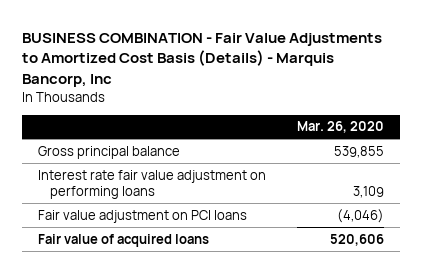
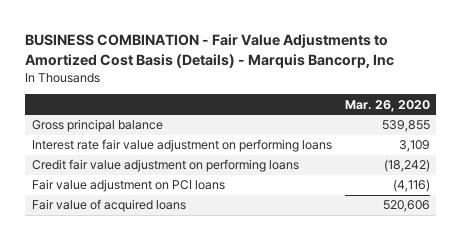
- Fair value adjustment on PCI loans | (4,046)
+ Credit fair value adjustment on performing loans | (18,242)
+ Fair value adjustment on PCI loans | (4,116)

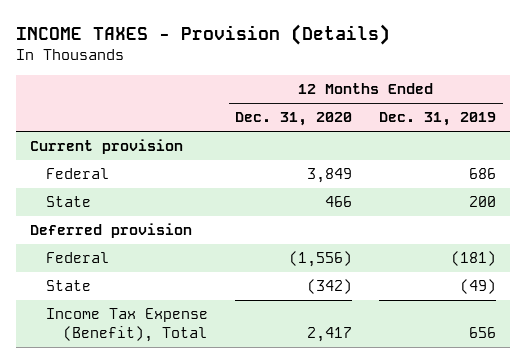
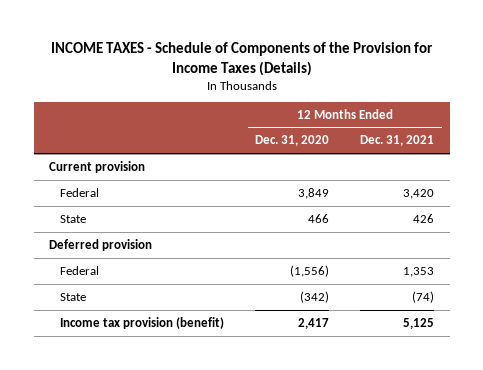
- INCOME TAXES - Provision (Details)
+ INCOME TAXES - Schedule of Components of the Provision for Income Taxes (Details)
- | 12 Months Ended Dec. 31, 2020 | 12 Months Ended Dec. 31, 2019
+ | 12 Months Ended Dec. 31, 2020 | 12 Months Ended Dec. 31, 2021
- Income Tax Expense (Benefit), Total | 2,417 | 656
+ Income tax provision (benefit) | 2,417 | 5,125

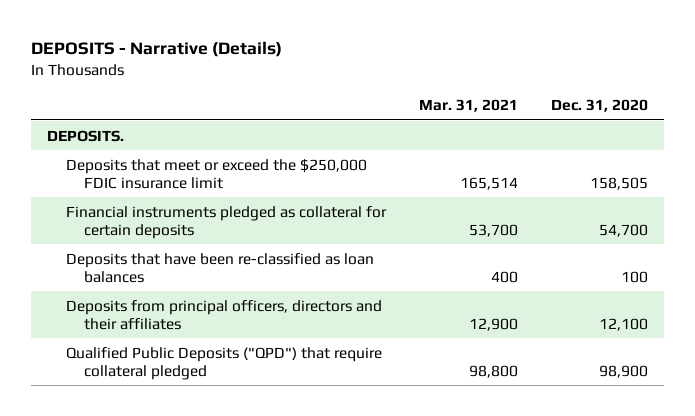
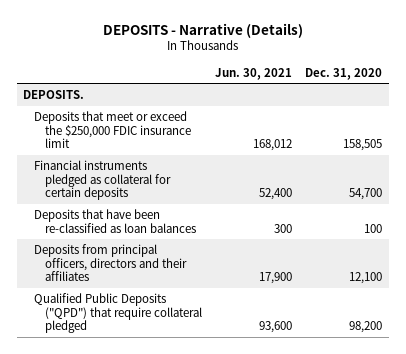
- | Mar. 31, 2021 | Dec. 31, 2020
+ | Jun. 30, 2021 | Dec. 31, 2020
- Qualified Public Deposits ("QPD") that require collateral pledged | 98,800 | 98,900
+ Qualified Public Deposits ("QPD") that require collateral pledged | 93,600 | 98,200

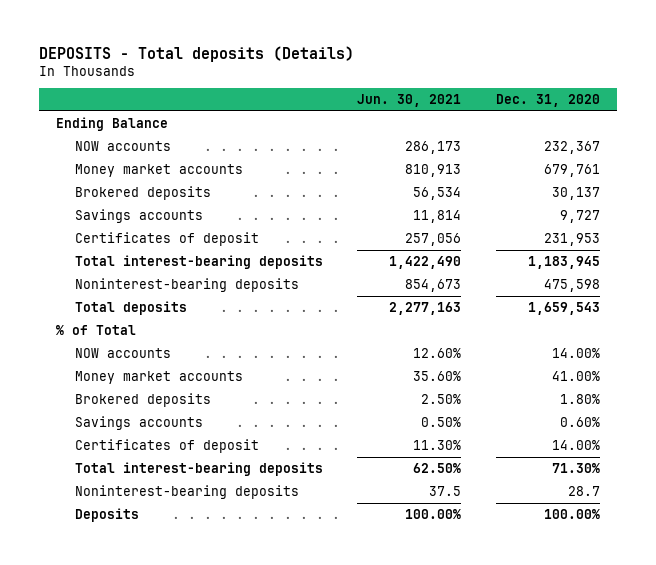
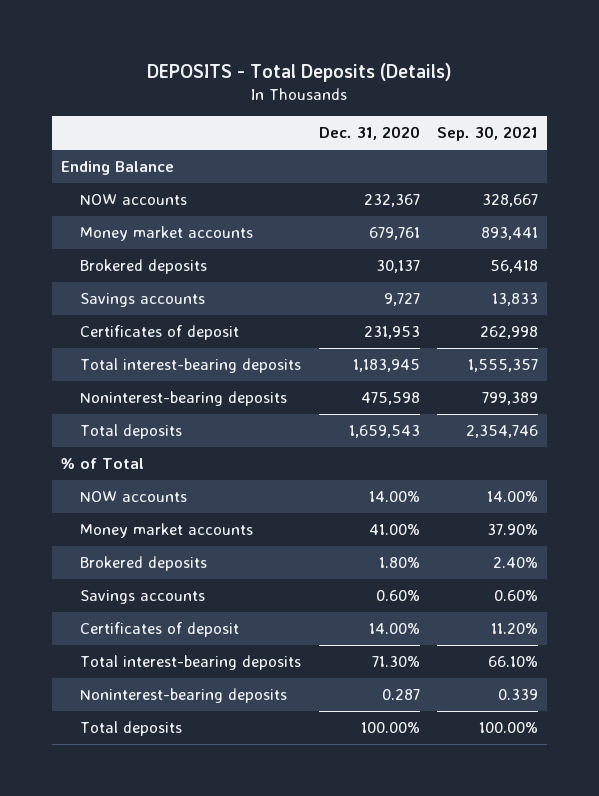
- DEPOSITS - Total deposits (Details)
+ DEPOSITS - Total Deposits (Details)
- | Jun. 30, 2021 | Dec. 31, 2020
+ | Dec. 31, 2020 | Sep. 30, 2021
- Noninterest-bearing deposits | 37.5 | 28.7
- Deposits | 100.00% | 100.00%
+ Noninterest-bearing deposits | 0.287 | 0.339
+ Total deposits | 100.00% | 100.00%

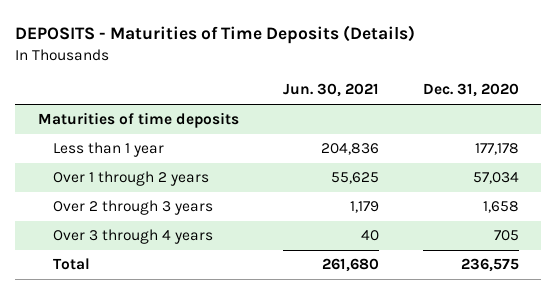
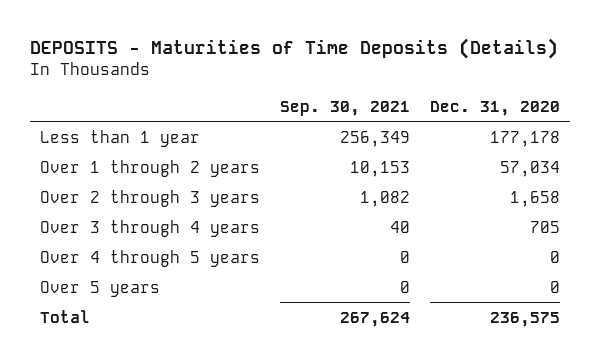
- | Jun. 30, 2021 | Dec. 31, 2020
+ | Sep. 30, 2021 | Dec. 31, 2020
- Maturities of time deposits
+ Over 4 through 5 years | 0 | 0
+ Over 5 years | 0 | 0

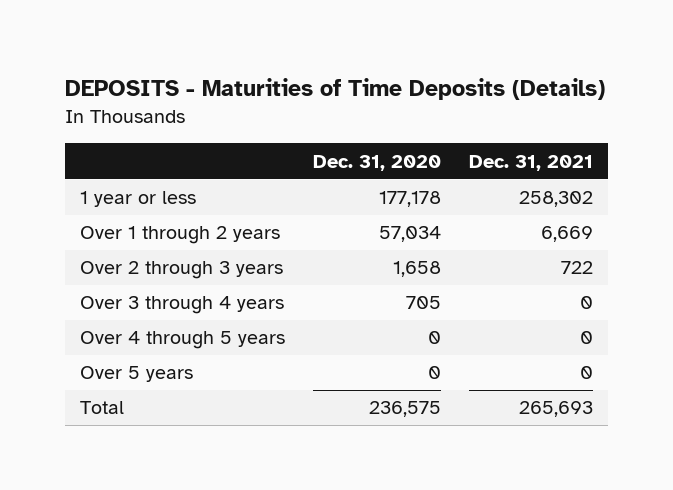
- | Sep. 30, 2021 | Dec. 31, 2020
+ | Dec. 31, 2020 | Dec. 31, 2021
- Less than 1 year | 256,349 | 177,178
+ 1 year or less | 177,178 | 258,302

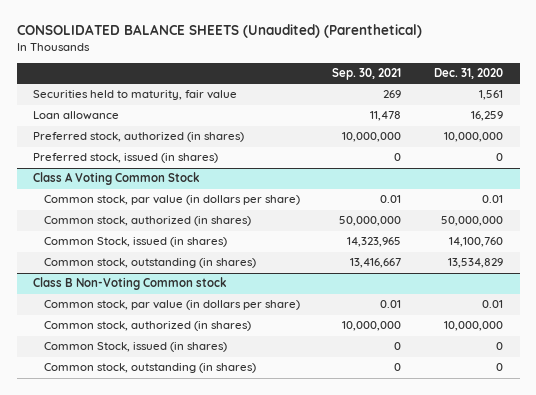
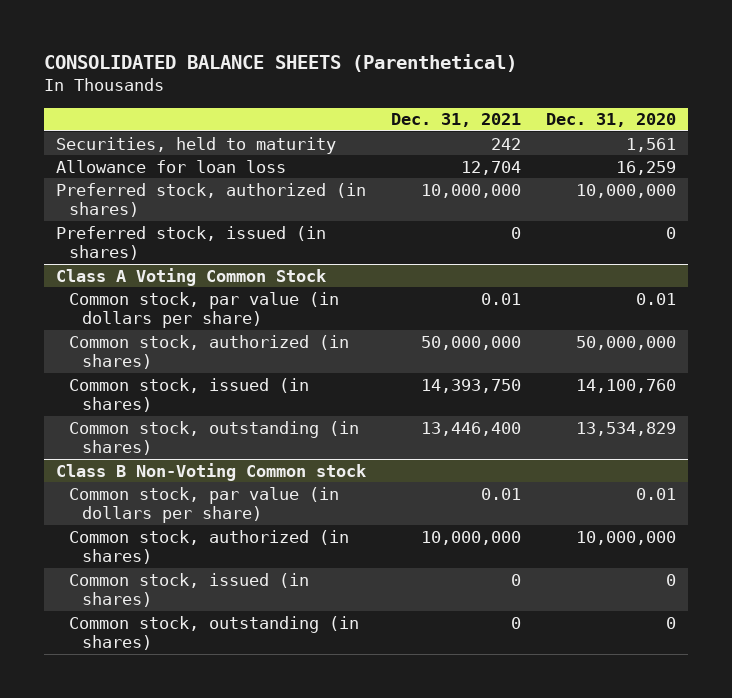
- CONSOLIDATED BALANCE SHEETS (Unaudited) (Parenthetical)
+ CONSOLIDATED BALANCE SHEETS (Parenthetical)
- | Sep. 30, 2021 | Dec. 31, 2020
+ | Dec. 31, 2021 | Dec. 31, 2020
- Securities held to maturity, fair value | 269 | 1,561
- Loan allowance | 11,478 | 16,259
+ Securities, held to maturity | 242 | 1,561
+ Allowance for loan loss | 12,704 | 16,259
@ Class A Voting Common Stock
- Common Stock, issued (in shares) | 14,323,965 | 14,100,760
+ Common stock, issued (in shares) | 14,393,750 | 14,100,760
@ Class B Non-Voting Common stock
- Common Stock, issued (in shares) | 0 | 0
+ Common stock, issued (in shares) | 0 | 0

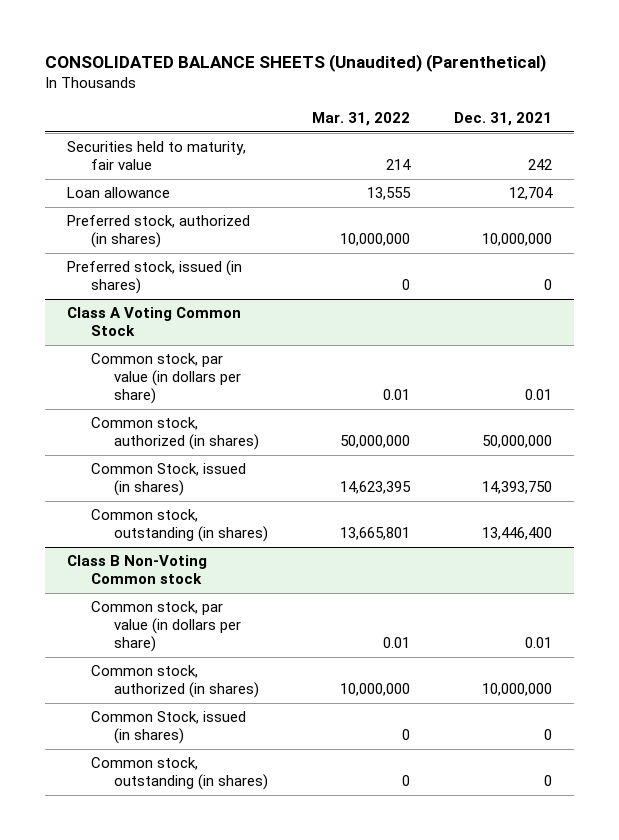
- CONSOLIDATED BALANCE SHEETS (Parenthetical)
+ CONSOLIDATED BALANCE SHEETS (Unaudited) (Parenthetical)
- | Dec. 31, 2021 | Dec. 31, 2020
+ | Mar. 31, 2022 | Dec. 31, 2021
- Securities, held to maturity | 242 | 1,561
- Allowance for loan loss | 12,704 | 16,259
+ Securities held to maturity, fair value | 214 | 242
+ Loan allowance | 13,555 | 12,704
@ Class A Voting Common Stock
- Common stock, issued (in shares) | 14,393,750 | 14,100,760
+ Common Stock, issued (in shares) | 14,623,395 | 14,393,750
@ Class B Non-Voting Common stock
- Common stock, issued (in shares) | 0 | 0
+ Common Stock, issued (in shares) | 0 | 0

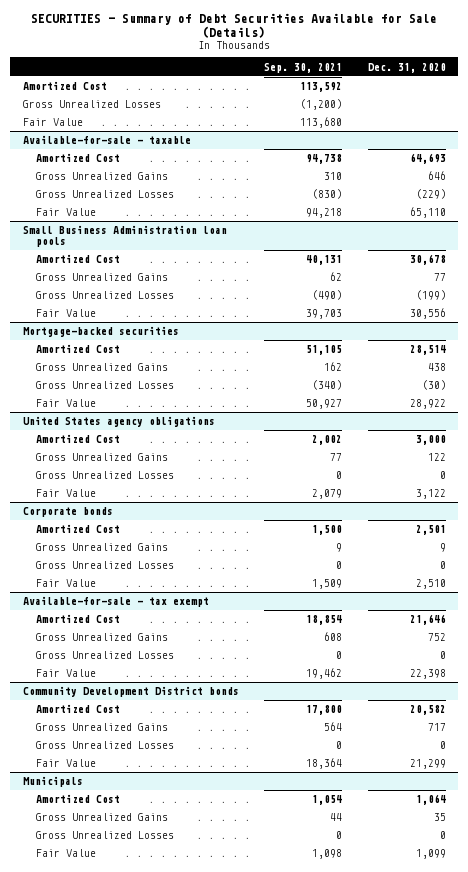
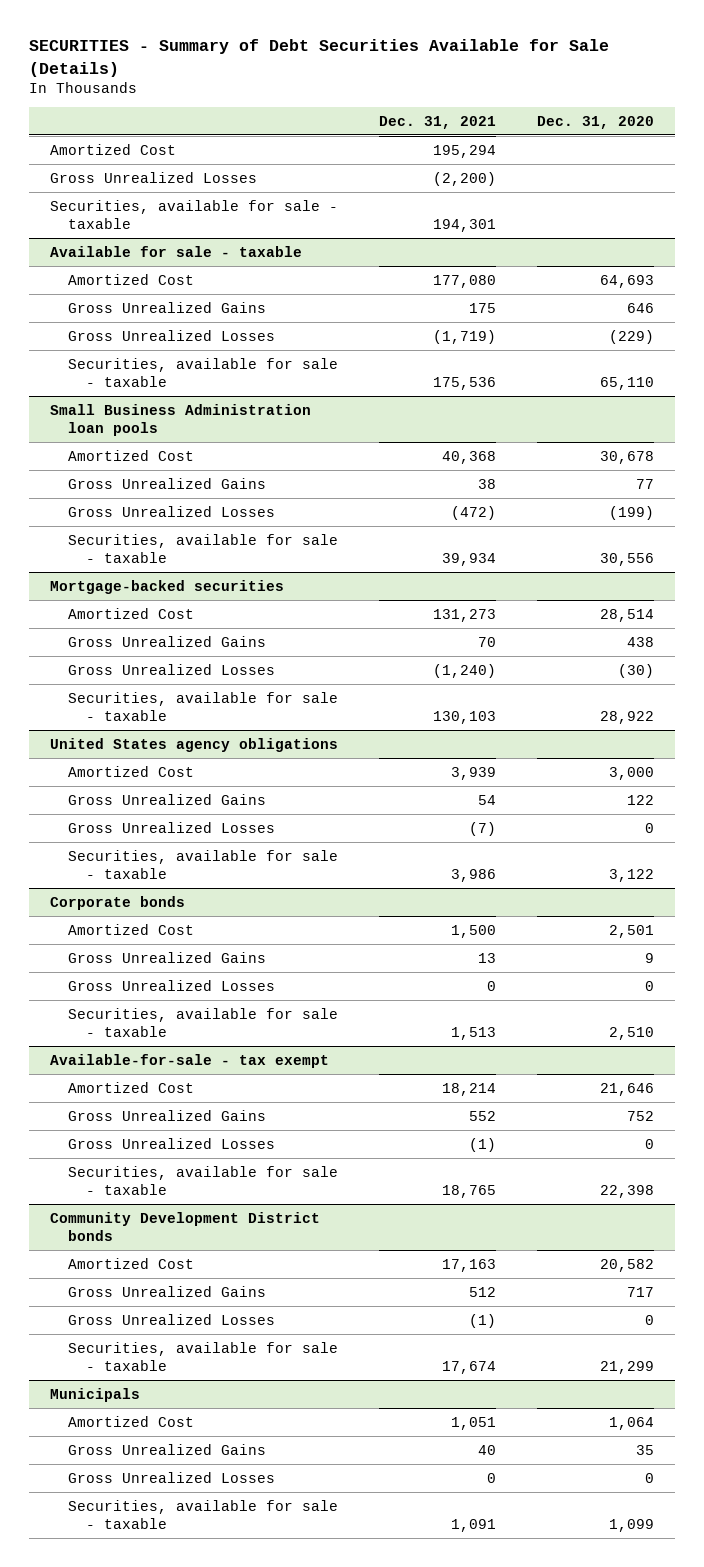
- | Sep. 30, 2021 | Dec. 31, 2020
+ | Dec. 31, 2021 | Dec. 31, 2020
- Fair Value | 113,680 |
- Available-for-sale - taxable
+ Securities, available for sale - taxable | 194,301 |
+ Available for sale - taxable
- Fair Value | 94,218 | 65,110
+ Securities, available for sale - taxable | 175,536 | 65,110
@ Small Business Administration loan pools
- Fair Value | 39,703 | 30,556
+ Securities, available for sale - taxable | 39,934 | 30,556
@ Mortgage-backed securities
- Fair Value | 50,927 | 28,922
+ Securities, available for sale - taxable | 130,103 | 28,922
@ United States agency obligations
- Fair Value | 2,079 | 3,122
+ Securities, available for sale - taxable | 3,986 | 3,122
@ Corporate bonds
- Fair Value | 1,509 | 2,510
+ Securities, available for sale - taxable | 1,513 | 2,510
@ Available-for-sale - tax exempt
- Fair Value | 19,462 | 22,398
+ Securities, available for sale - taxable | 18,765 | 22,398
@ Community Development District bonds
- Fair Value | 18,364 | 21,299
+ Securities, available for sale - taxable | 17,674 | 21,299
@ Municipals
- Fair Value | 1,098 | 1,099
+ Securities, available for sale - taxable | 1,091 | 1,099

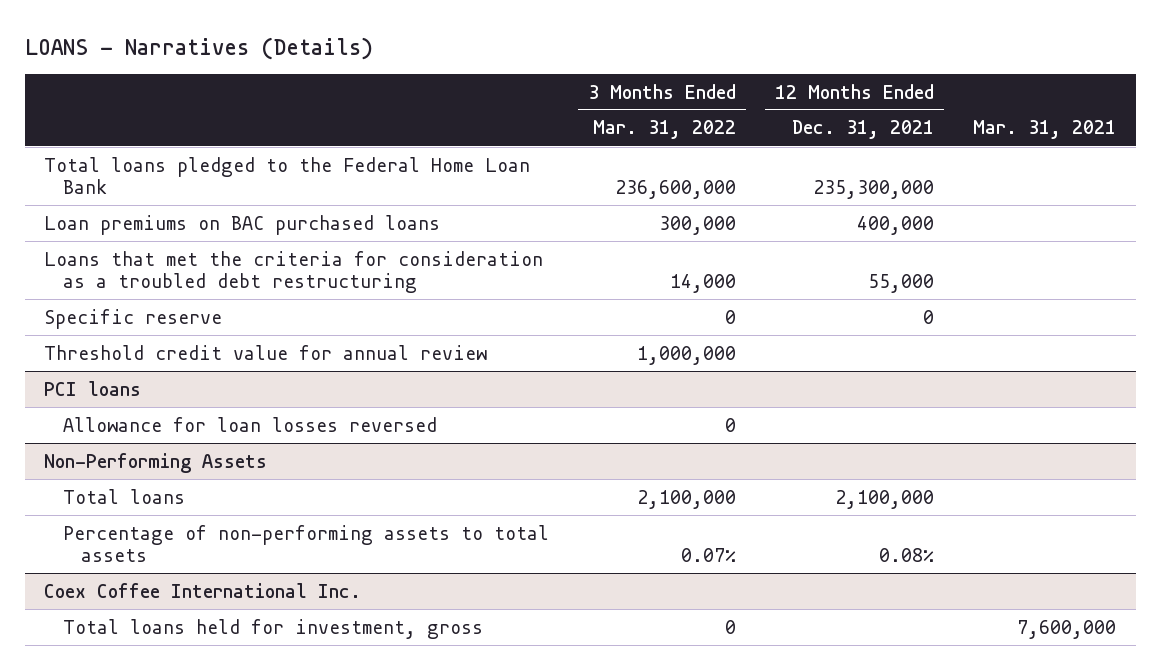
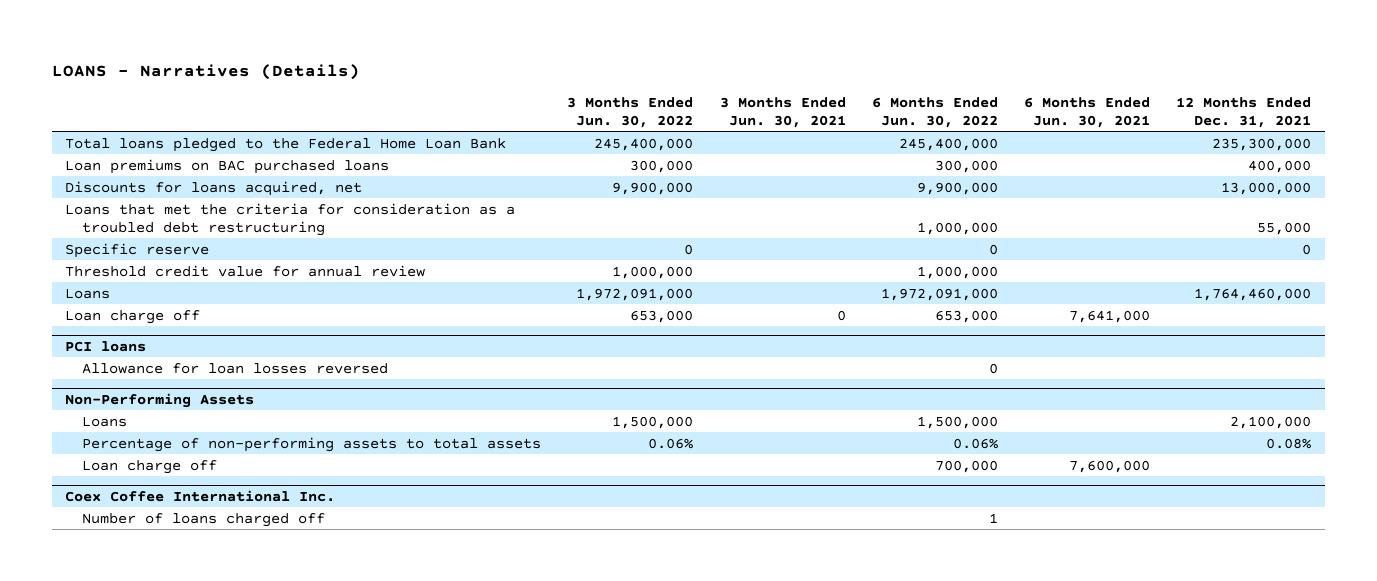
- | 3 Months Ended Mar. 31, 2022 | 12 Months Ended Dec. 31, 2021 | Mar. 31, 2021
+ | 3 Months Ended Jun. 30, 2022 | 3 Months Ended Jun. 30, 2021 | 6 Months Ended Jun. 30, 2022 | 6 Months Ended Jun. 30, 2021 | 12 Months Ended Dec. 31, 2021
+ Discounts for loans acquired, net | 9,900,000 | | 9,900,000 | | 13,000,000
+ Loans | 1,972,091,000 | | 1,972,091,000 | | 1,764,460,000
+ Loan charge off | 653,000 | 0 | 653,000 | 7,641,000 |
@ Non-Performing Assets
- Total loans | 2,100,000 | 2,100,000 |
+ Loans | 1,500,000 | | 1,500,000 | | 2,100,000
+ Loan charge off | | | 700,000 | 7,600,000 |
@ Coex Coffee International Inc.
- Total loans held for investment, gross | 0 | | 7,600,000
+ Number of loans charged off | | | 1 | |

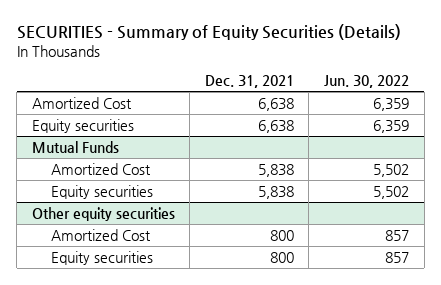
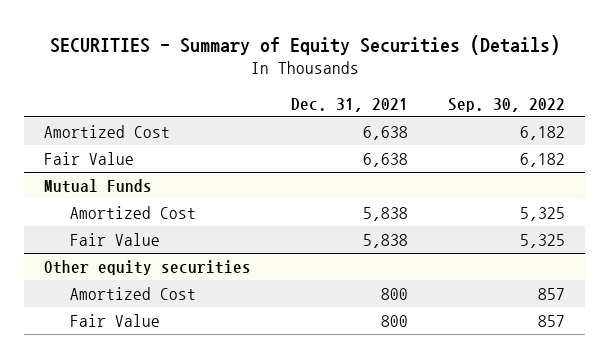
- | Dec. 31, 2021 | Jun. 30, 2022
+ | Dec. 31, 2021 | Sep. 30, 2022
- Equity securities | 6,638 | 6,359
+ Fair Value | 6,638 | 6,182
@ Mutual Funds
- Equity securities | 5,838 | 5,502
+ Fair Value | 5,838 | 5,325
@ Other equity securities
- Equity securities | 800 | 857
+ Fair Value | 800 | 857

